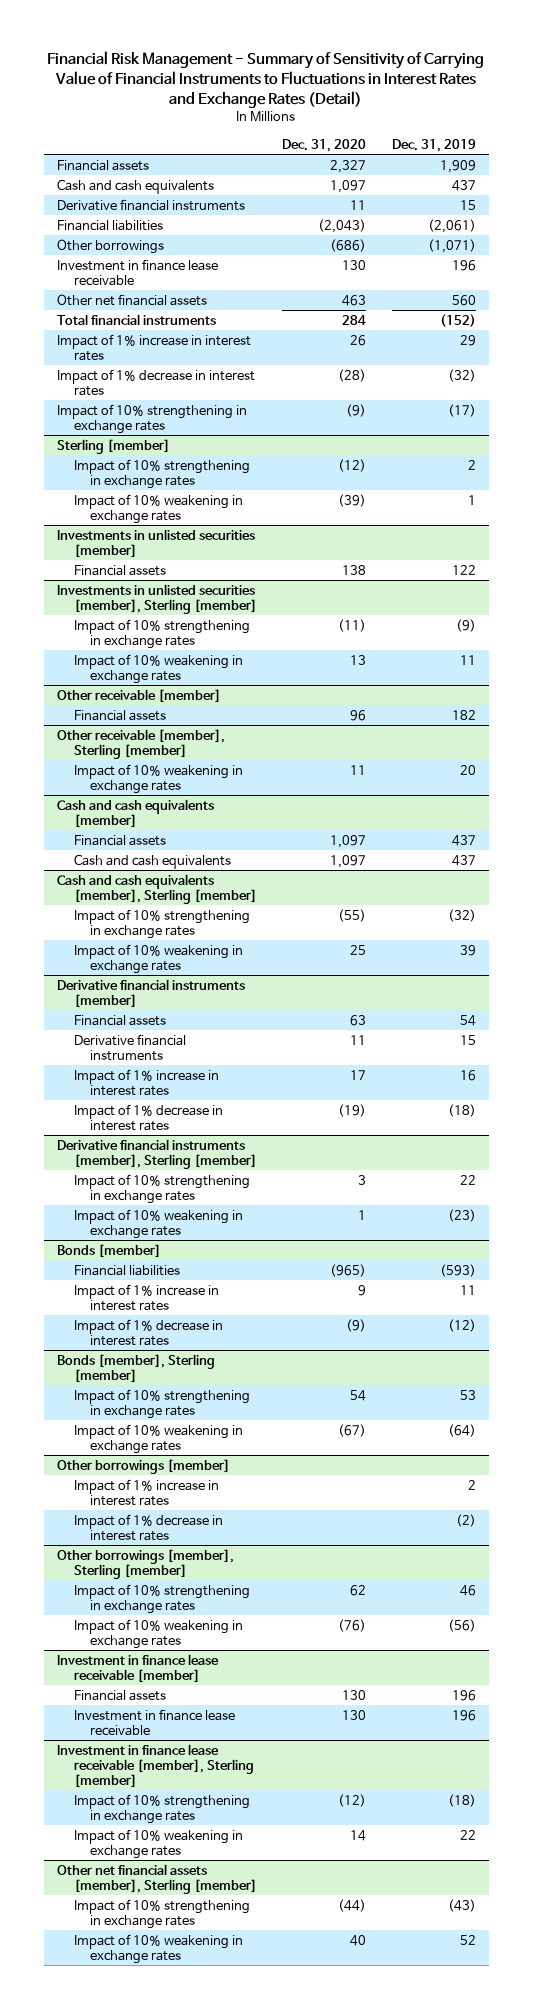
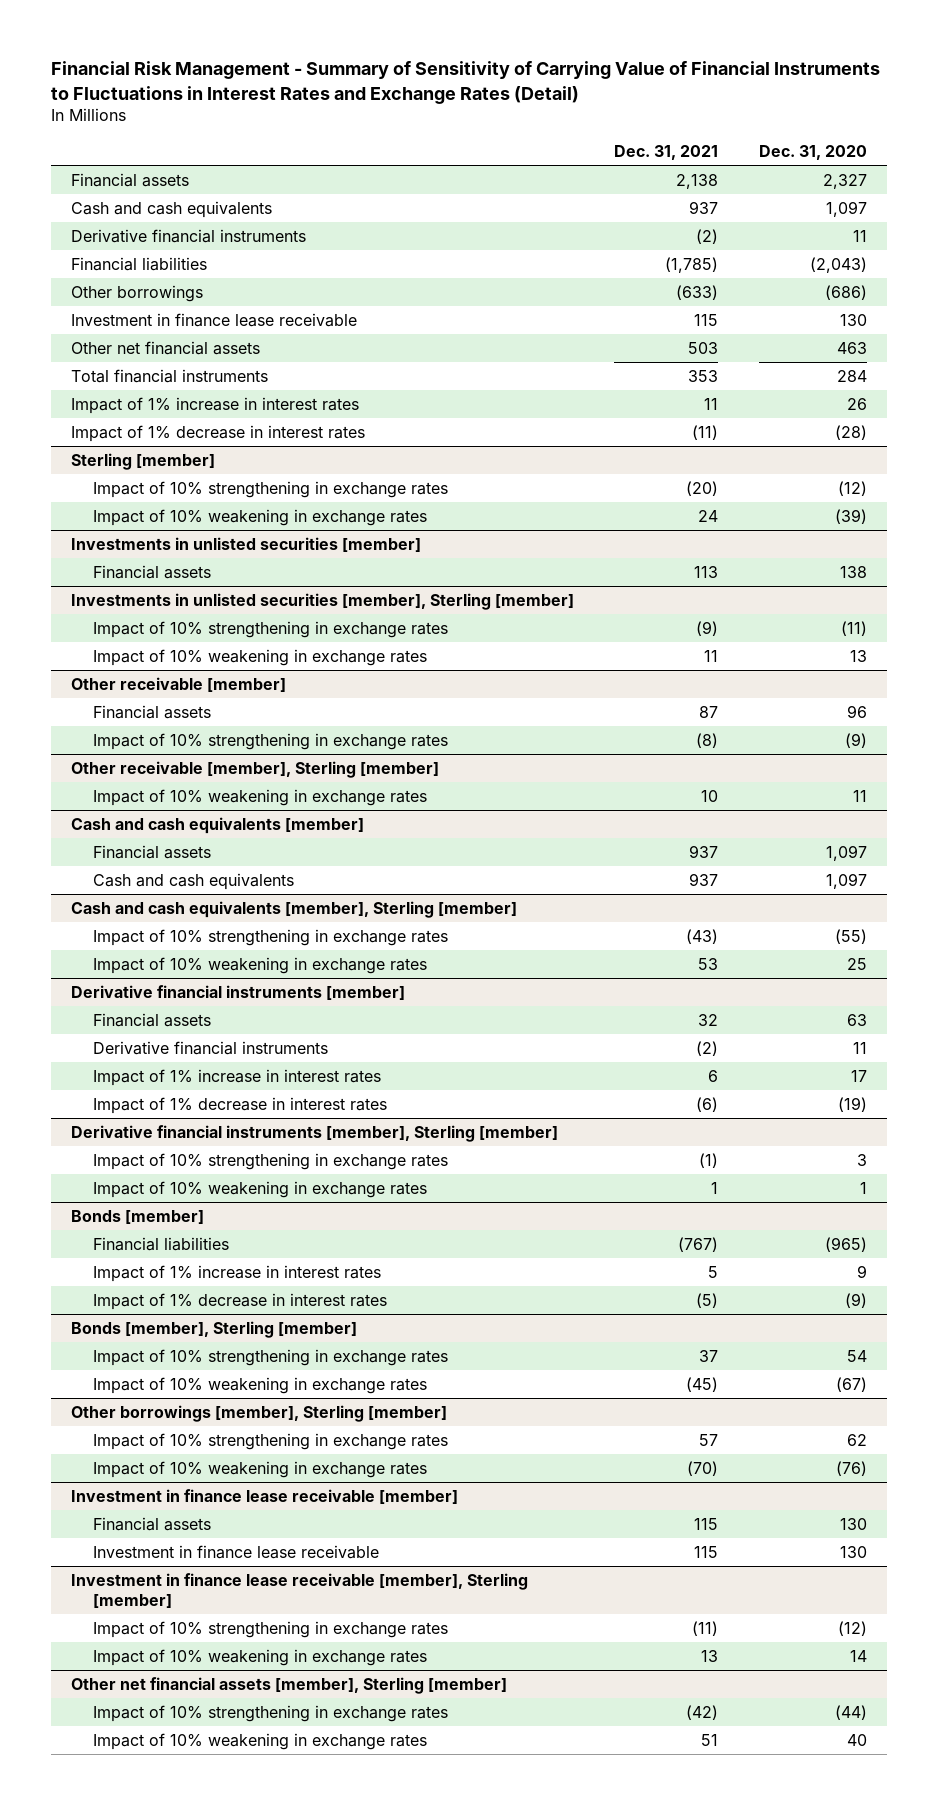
- | Dec. 31, 2020 | Dec. 31, 2019
+ | Dec. 31, 2021 | Dec. 31, 2020
- Impact of 10% strengthening in exchange rates | (9) | (17)
@ Other receivable [member]
+ Impact of 10% strengthening in exchange rates | (8) | (9)
- Other borrowings [member]
- Impact of 1% increase in interest rates | | 2
- Impact of 1% decrease in interest rates | | (2)

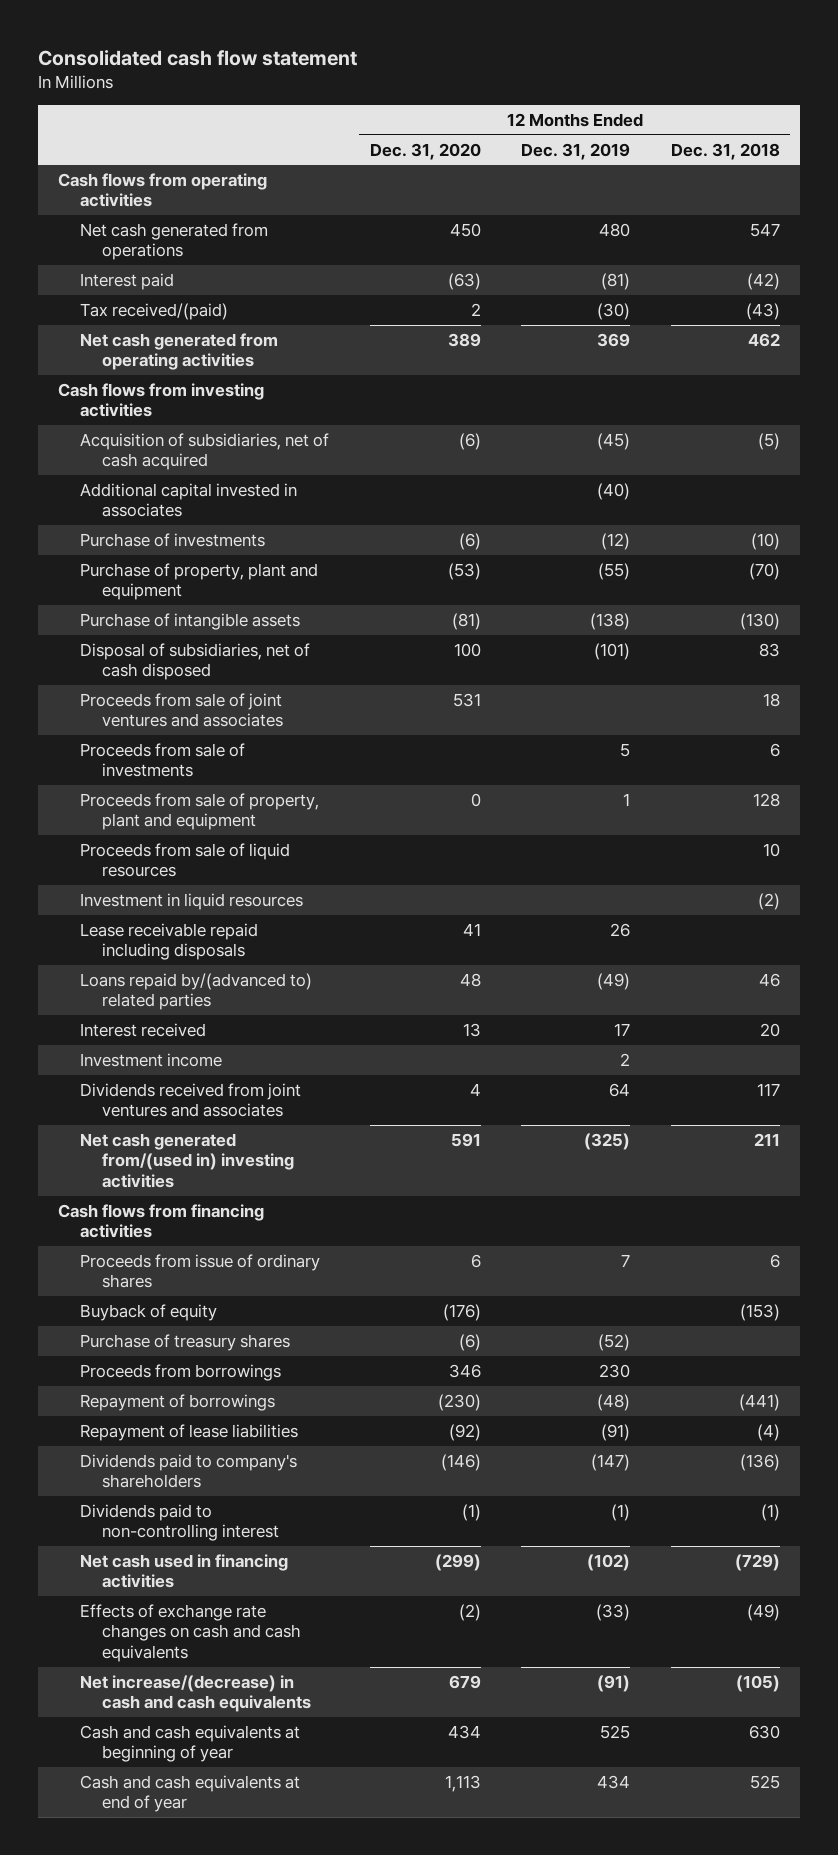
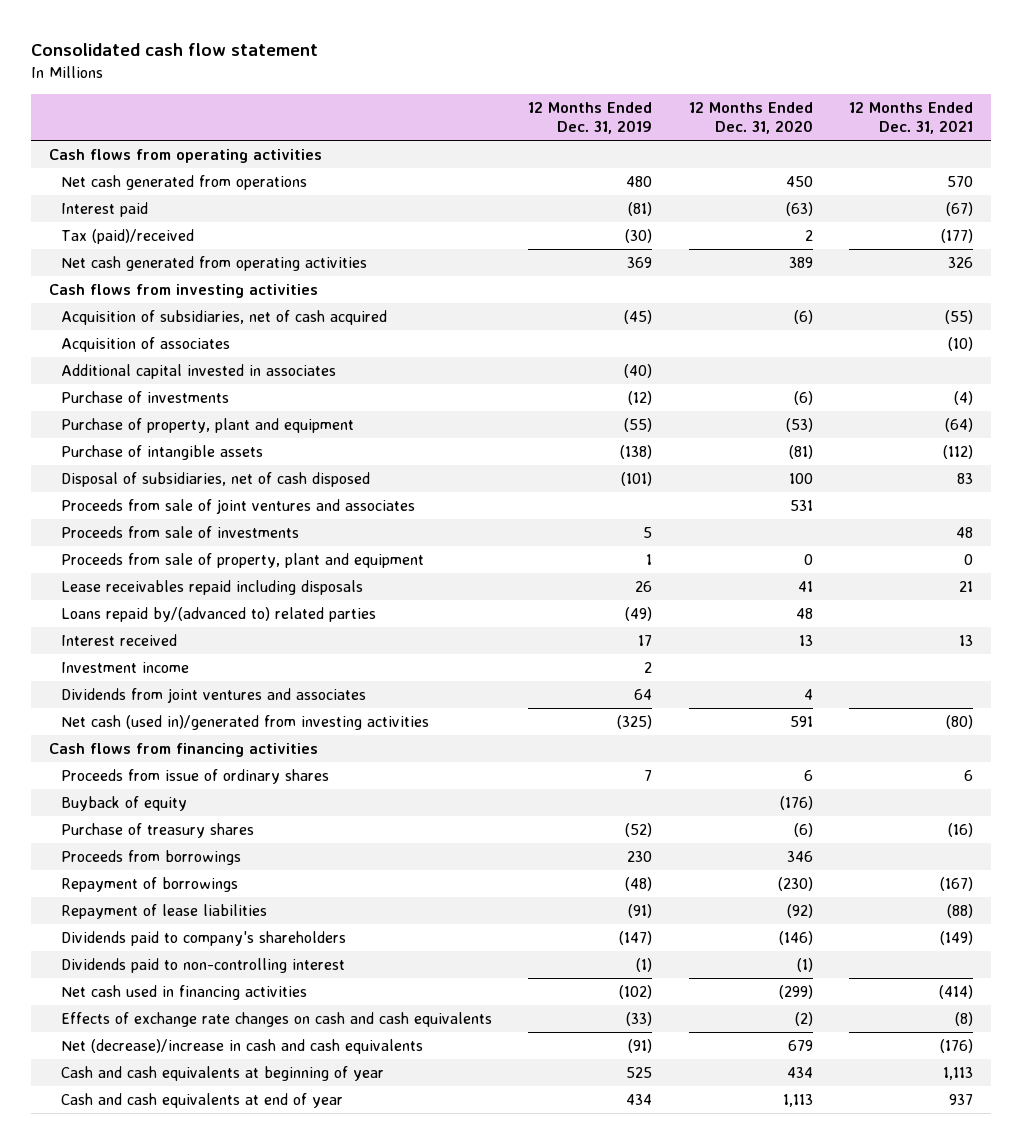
- | 12 Months Ended Dec. 31, 2020 | 12 Months Ended Dec. 31, 2019 | 12 Months Ended Dec. 31, 2018
+ | 12 Months Ended Dec. 31, 2019 | 12 Months Ended Dec. 31, 2020 | 12 Months Ended Dec. 31, 2021
- Tax received/(paid) | 2 | (30) | (43)
+ Tax (paid)/received | (30) | 2 | (177)
+ Acquisition of associates | | | (10)
- Proceeds from sale of liquid resources | | | 10
- Investment in liquid resources | | | (2)
- Lease receivable repaid including disposals | 41 | 26 |
+ Lease receivables repaid including disposals | 26 | 41 | 21
- Dividends received from joint ventures and associates | 4 | 64 | 117
- Net cash generated from/(used in) investing activities | 591 | (325) | 211
+ Dividends from joint ventures and associates | 64 | 4 |
+ Net cash (used in)/generated from investing activities | (325) | 591 | (80)
- Net increase/(decrease) in cash and cash equivalents | 679 | (91) | (105)
+ Net (decrease)/increase in cash and cash equivalents | (91) | 679 | (176)

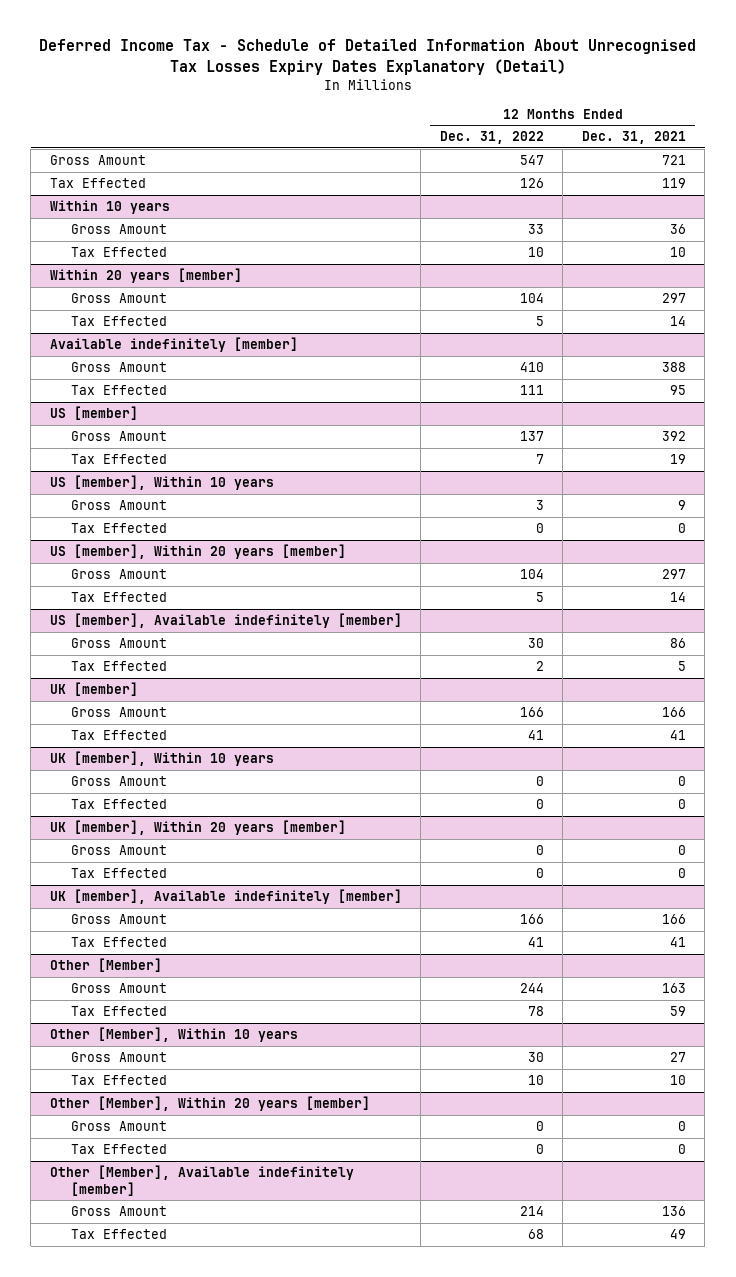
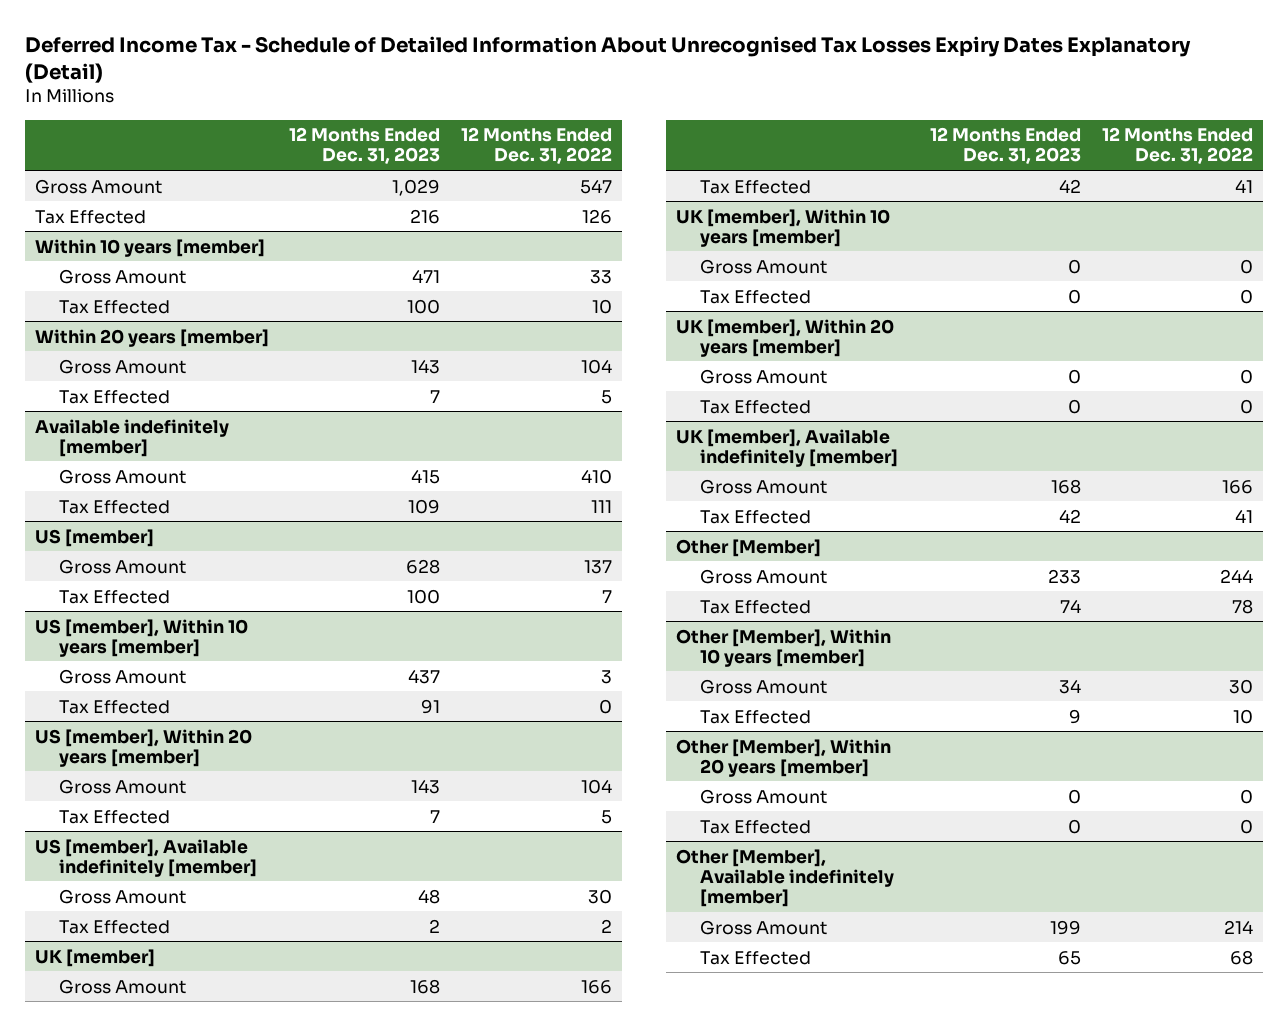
- | 12 Months Ended Dec. 31, 2022 | 12 Months Ended Dec. 31, 2021
+ | 12 Months Ended Dec. 31, 2023 | 12 Months Ended Dec. 31, 2022
- Within 10 years
+ Within 10 years [member]
- US [member], Within 10 years
+ US [member], Within 10 years [member]
- UK [member], Within 10 years
+ UK [member], Within 10 years [member]
- Other [Member], Within 10 years
+ Other [Member], Within 10 years [member]

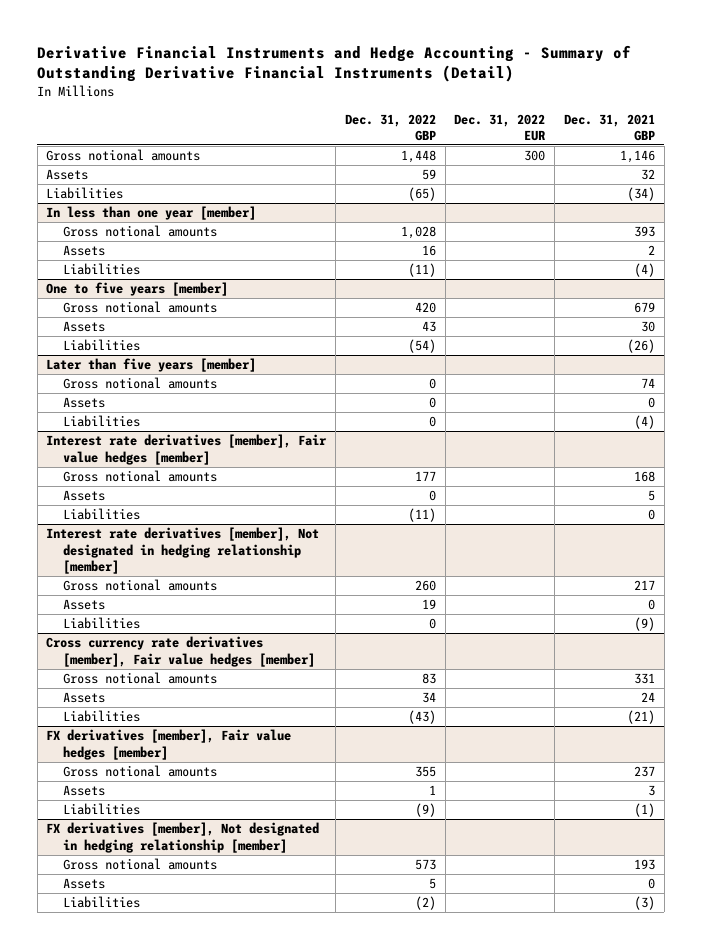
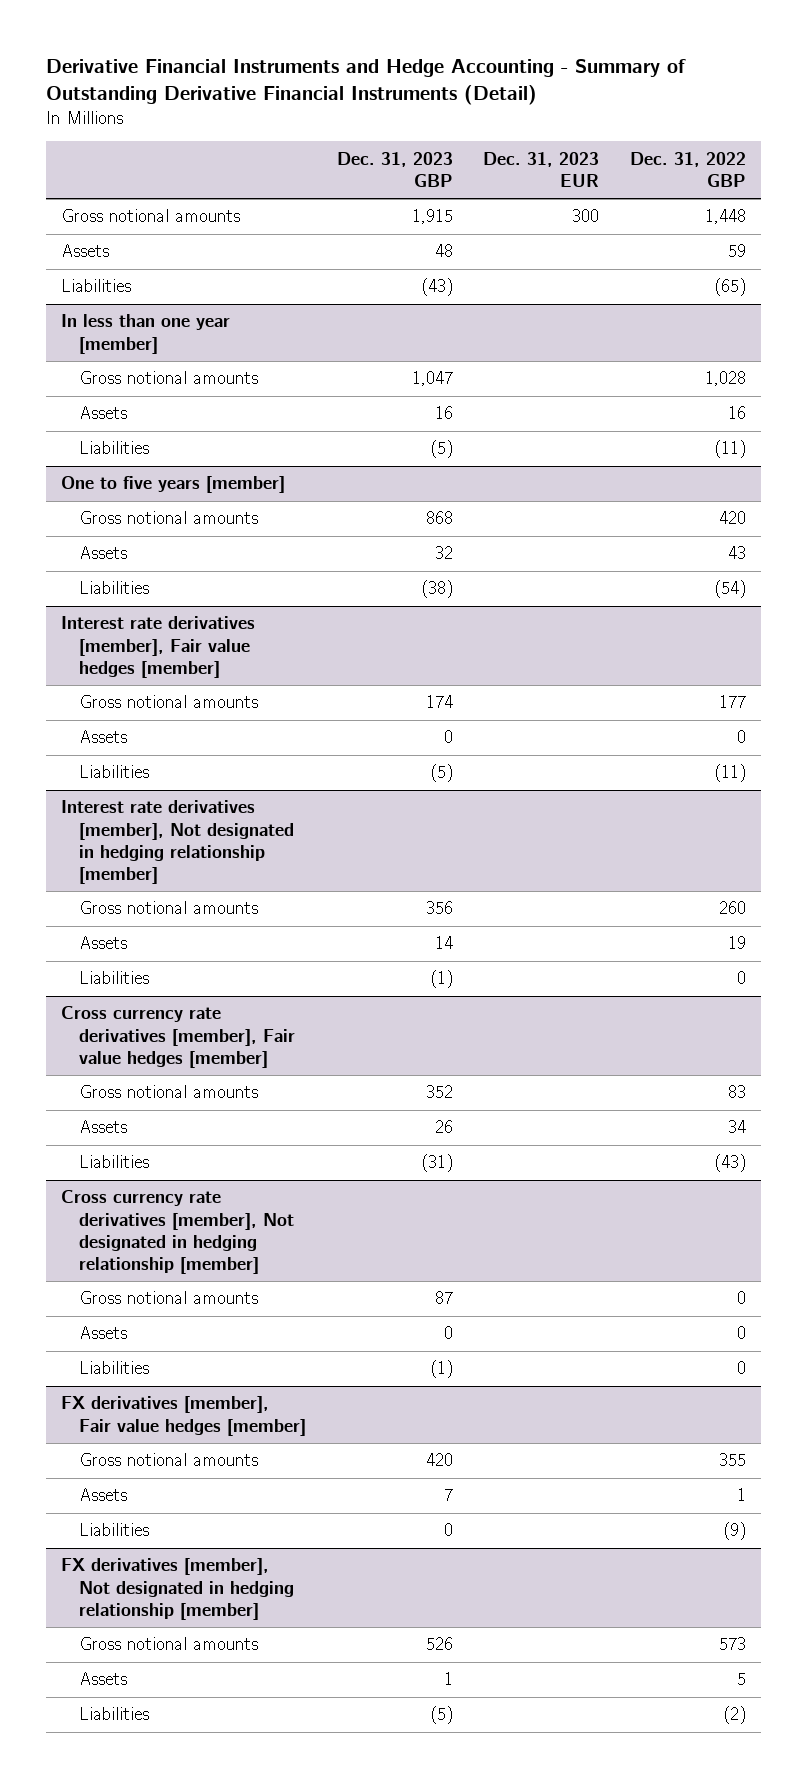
- | Dec. 31, 2022 GBP | Dec. 31, 2022 EUR | Dec. 31, 2021 GBP
+ | Dec. 31, 2023 GBP | Dec. 31, 2023 EUR | Dec. 31, 2022 GBP
- Later than five years [member]
- Gross notional amounts | 0 | | 74
- Assets | 0 | | 0
- Liabilities | 0 | | (4)
+ Cross currency rate derivatives [member], Not designated in hedging relationship [member]
+ Gross notional amounts | 87 | | 0
+ Assets | 0 | | 0
+ Liabilities | (1) | | 0

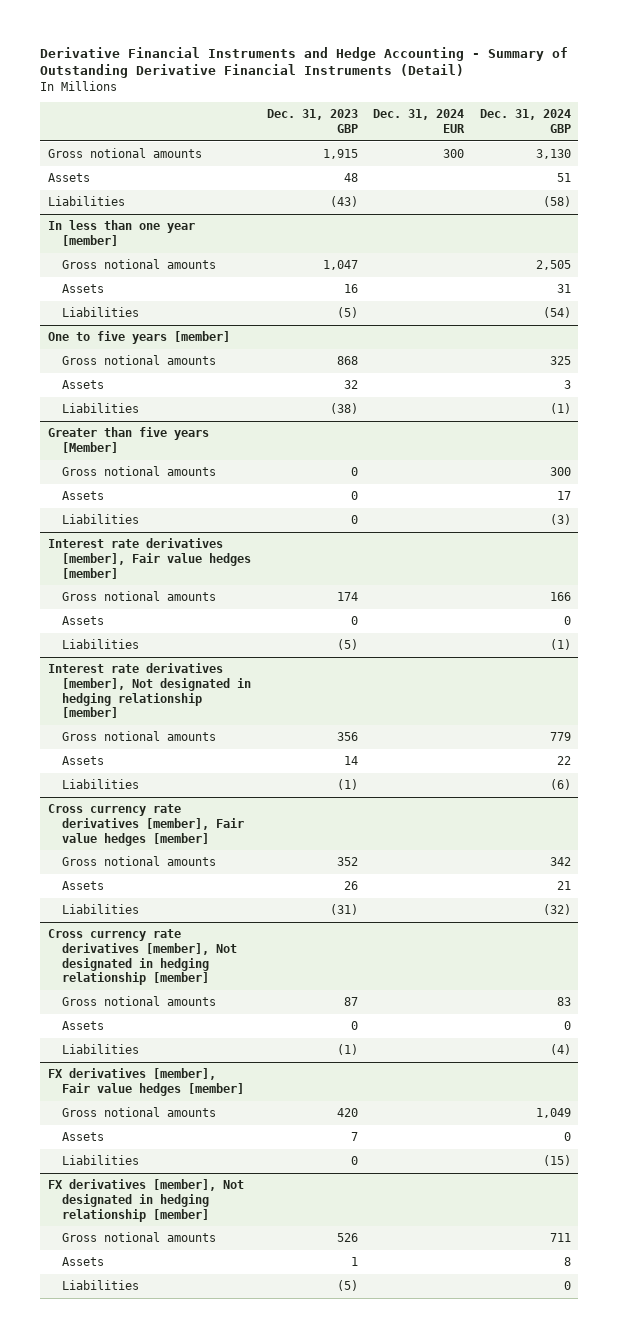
- | Dec. 31, 2023 GBP | Dec. 31, 2023 EUR | Dec. 31, 2022 GBP
+ | Dec. 31, 2023 GBP | Dec. 31, 2024 EUR | Dec. 31, 2024 GBP
+ Greater than five years [Member]
+ Gross notional amounts | 0 | | 300
+ Assets | 0 | | 17
+ Liabilities | 0 | | (3)

